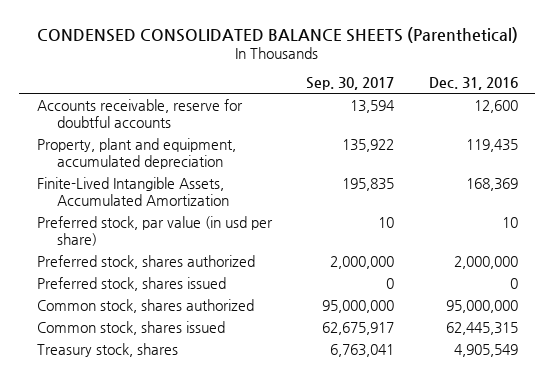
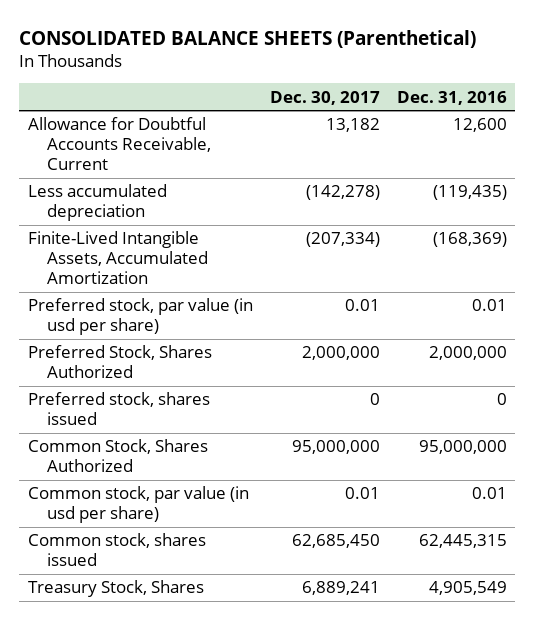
- CONDENSED CONSOLIDATED BALANCE SHEETS (Parenthetical)
+ CONSOLIDATED BALANCE SHEETS (Parenthetical)
- | Sep. 30, 2017 | Dec. 31, 2016
+ | Dec. 30, 2017 | Dec. 31, 2016
- Accounts receivable, reserve for doubtful accounts | 13,594 | 12,600
- Property, plant and equipment, accumulated depreciation | 135,922 | 119,435
- Finite-Lived Intangible Assets, Accumulated Amortization | 195,835 | 168,369
- Preferred stock, par value (in usd per share) | 10 | 10
- Preferred stock, shares authorized | 2,000,000 | 2,000,000
+ Allowance for Doubtful Accounts Receivable, Current | 13,182 | 12,600
+ Less accumulated depreciation | (142,278) | (119,435)
+ Finite-Lived Intangible Assets, Accumulated Amortization | (207,334) | (168,369)
+ Preferred stock, par value (in usd per share) | 0.01 | 0.01
+ Preferred Stock, Shares Authorized | 2,000,000 | 2,000,000
- Common stock, shares authorized | 95,000,000 | 95,000,000
+ Common Stock, Shares Authorized | 95,000,000 | 95,000,000
+ Common stock, par value (in usd per share) | 0.01 | 0.01
- Treasury stock, shares | 6,763,041 | 4,905,549
+ Treasury Stock, Shares | 6,889,241 | 4,905,549

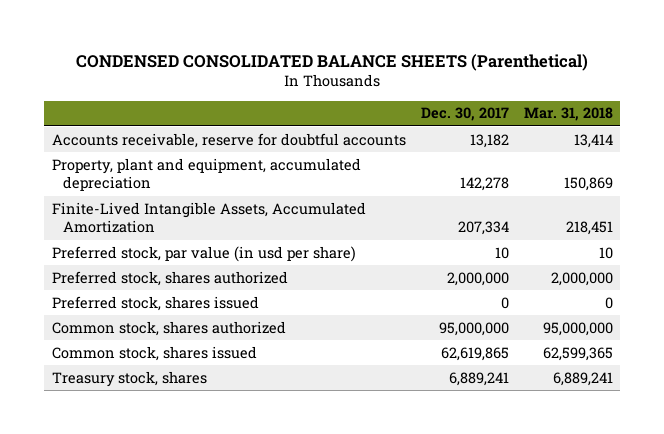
- CONSOLIDATED BALANCE SHEETS (Parenthetical)
+ CONDENSED CONSOLIDATED BALANCE SHEETS (Parenthetical)
- | Dec. 30, 2017 | Dec. 31, 2016
+ | Dec. 30, 2017 | Mar. 31, 2018
- Allowance for Doubtful Accounts Receivable, Current | 13,182 | 12,600
- Less accumulated depreciation | (142,278) | (119,435)
- Finite-Lived Intangible Assets, Accumulated Amortization | (207,334) | (168,369)
- Preferred stock, par value (in usd per share) | 0.01 | 0.01
- Preferred Stock, Shares Authorized | 2,000,000 | 2,000,000
+ Accounts receivable, reserve for doubtful accounts | 13,182 | 13,414
+ Property, plant and equipment, accumulated depreciation | 142,278 | 150,869
+ Finite-Lived Intangible Assets, Accumulated Amortization | 207,334 | 218,451
+ Preferred stock, par value (in usd per share) | 10 | 10
+ Preferred stock, shares authorized | 2,000,000 | 2,000,000
- Common Stock, Shares Authorized | 95,000,000 | 95,000,000
- Common stock, par value (in usd per share) | 0.01 | 0.01
- Common stock, shares issued | 62,685,450 | 62,445,315
- Treasury Stock, Shares | 6,889,241 | 4,905,549
+ Common stock, shares authorized | 95,000,000 | 95,000,000
+ Common stock, shares issued | 62,619,865 | 62,599,365
+ Treasury stock, shares | 6,889,241 | 6,889,241

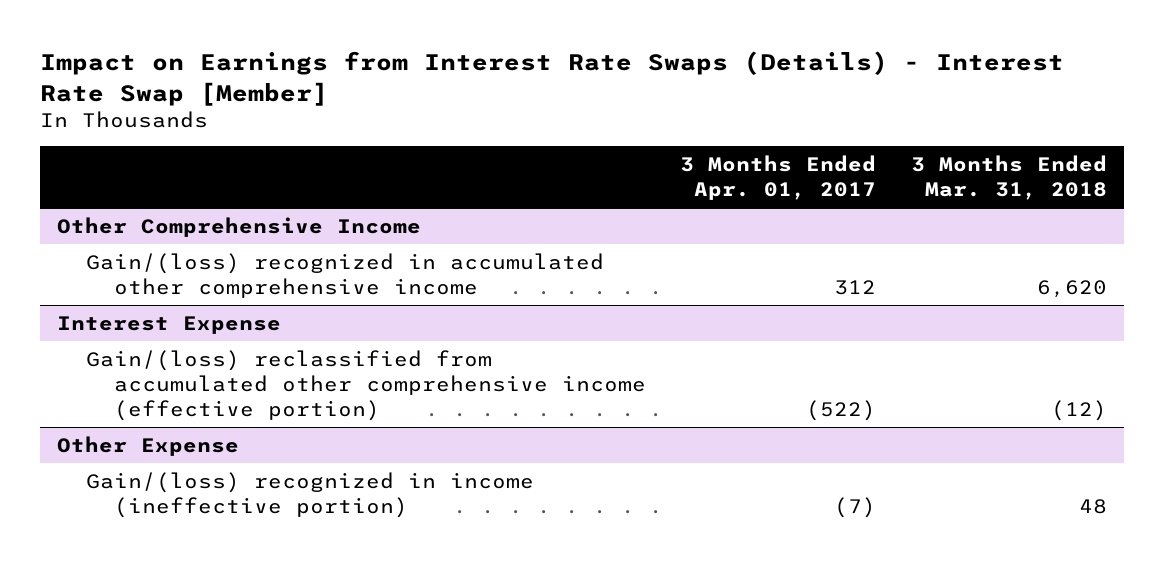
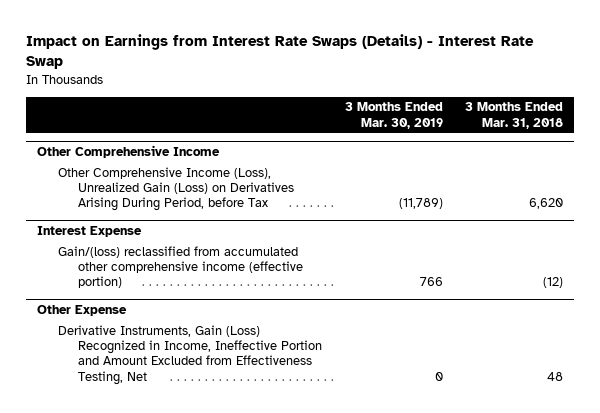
- Impact on Earnings from Interest Rate Swaps (Details) - Interest Rate Swap [Member]
+ Impact on Earnings from Interest Rate Swaps (Details) - Interest Rate Swap
- | 3 Months Ended Apr. 01, 2017 | 3 Months Ended Mar. 31, 2018
+ | 3 Months Ended Mar. 30, 2019 | 3 Months Ended Mar. 31, 2018
@ Other Comprehensive Income
- Gain/(loss) recognized in accumulated other comprehensive income | 312 | 6,620
+ Other Comprehensive Income (Loss), Unrealized Gain (Loss) on Derivatives Arising During Period, before Tax | (11,789) | 6,620
@ Other Expense
- Gain/(loss) recognized in income (ineffective portion) | (7) | 48
+ Derivative Instruments, Gain (Loss) Recognized in Income, Ineffective Portion and Amount Excluded from Effectiveness Testing, Net | 0 | 48

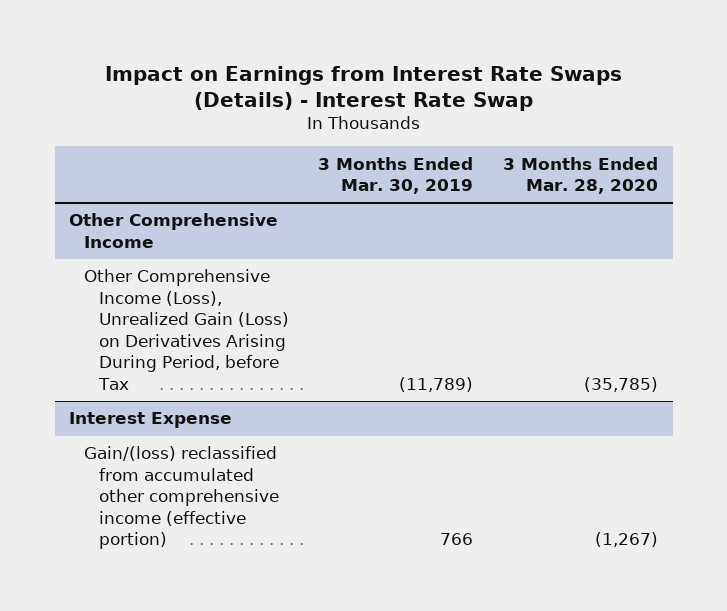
- | 3 Months Ended Mar. 30, 2019 | 3 Months Ended Mar. 31, 2018
+ | 3 Months Ended Mar. 30, 2019 | 3 Months Ended Mar. 28, 2020
- Other Expense
- Derivative Instruments, Gain (Loss) Recognized in Income, Ineffective Portion and Amount Excluded from Effectiveness Testing, Net | 0 | 48

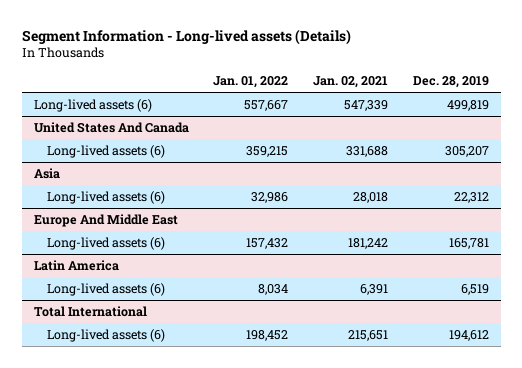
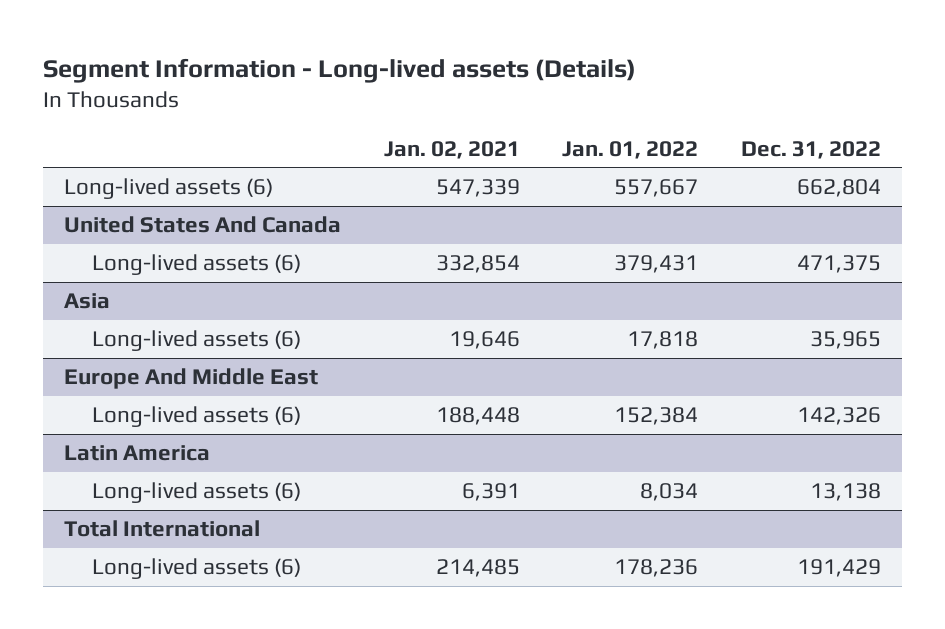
- | Jan. 01, 2022 | Jan. 02, 2021 | Dec. 28, 2019
+ | Jan. 02, 2021 | Jan. 01, 2022 | Dec. 31, 2022
@ United States And Canada
- Long-lived assets (6) | 359,215 | 331,688 | 305,207
+ Long-lived assets (6) | 332,854 | 379,431 | 471,375
@ Asia
- Long-lived assets (6) | 32,986 | 28,018 | 22,312
+ Long-lived assets (6) | 19,646 | 17,818 | 35,965
@ Europe And Middle East
- Long-lived assets (6) | 157,432 | 181,242 | 165,781
+ Long-lived assets (6) | 188,448 | 152,384 | 142,326
@ Total International
- Long-lived assets (6) | 198,452 | 215,651 | 194,612
+ Long-lived assets (6) | 214,485 | 178,236 | 191,429

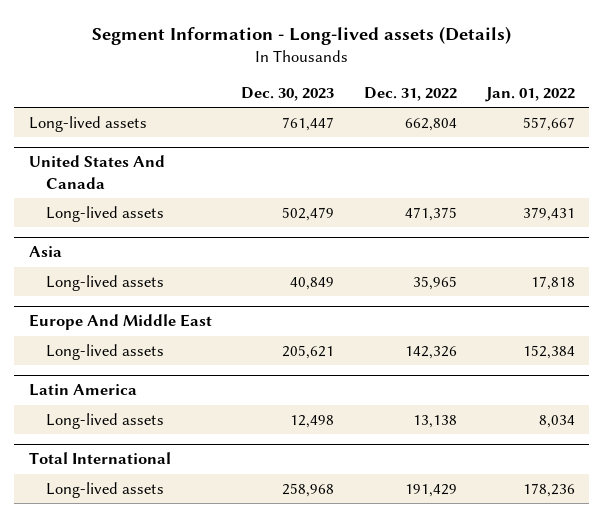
- | Jan. 02, 2021 | Jan. 01, 2022 | Dec. 31, 2022
+ | Dec. 30, 2023 | Dec. 31, 2022 | Jan. 01, 2022
- Long-lived assets (6) | 547,339 | 557,667 | 662,804
+ Long-lived assets | 761,447 | 662,804 | 557,667
@ United States And Canada
- Long-lived assets (6) | 332,854 | 379,431 | 471,375
+ Long-lived assets | 502,479 | 471,375 | 379,431
@ Asia
- Long-lived assets (6) | 19,646 | 17,818 | 35,965
+ Long-lived assets | 40,849 | 35,965 | 17,818
@ Europe And Middle East
- Long-lived assets (6) | 188,448 | 152,384 | 142,326
+ Long-lived assets | 205,621 | 142,326 | 152,384
@ Latin America
- Long-lived assets (6) | 6,391 | 8,034 | 13,138
+ Long-lived assets | 12,498 | 13,138 | 8,034
@ Total International
- Long-lived assets (6) | 214,485 | 178,236 | 191,429
+ Long-lived assets | 258,968 | 191,429 | 178,236

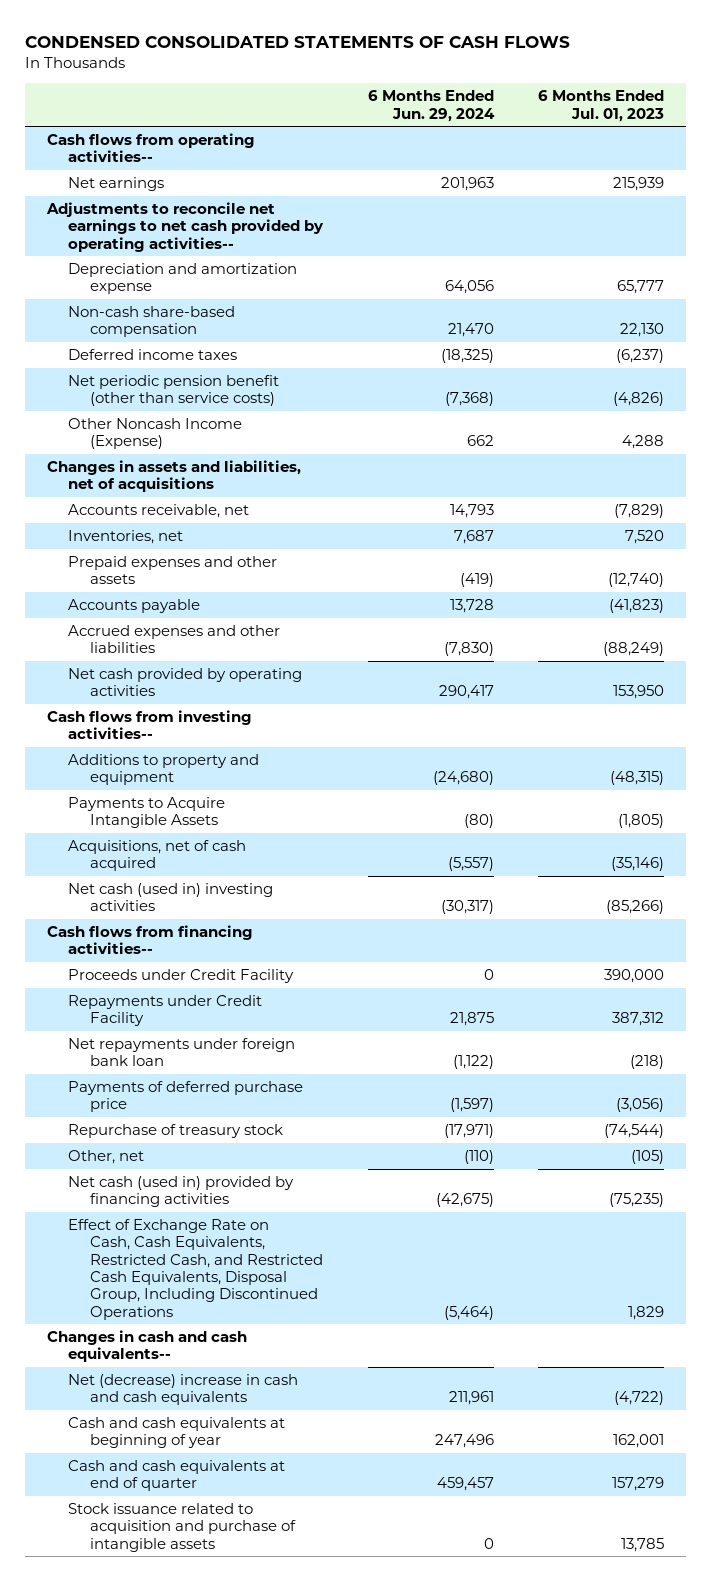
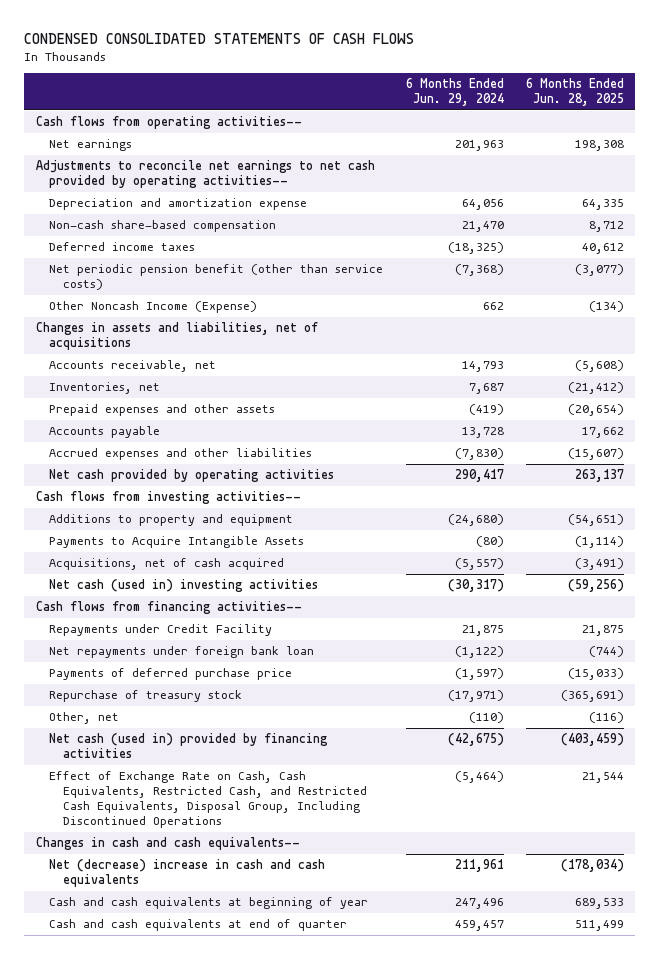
- | 6 Months Ended Jun. 29, 2024 | 6 Months Ended Jul. 01, 2023
+ | 6 Months Ended Jun. 29, 2024 | 6 Months Ended Jun. 28, 2025
- Proceeds under Credit Facility | 0 | 390,000
- Stock issuance related to acquisition and purchase of intangible assets | 0 | 13,785

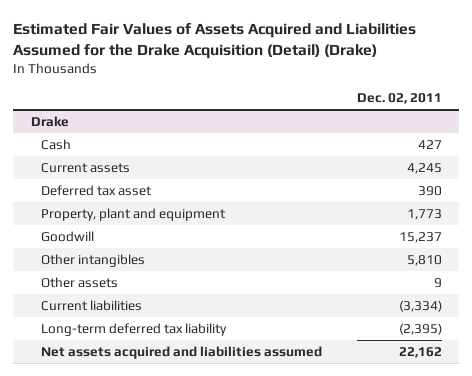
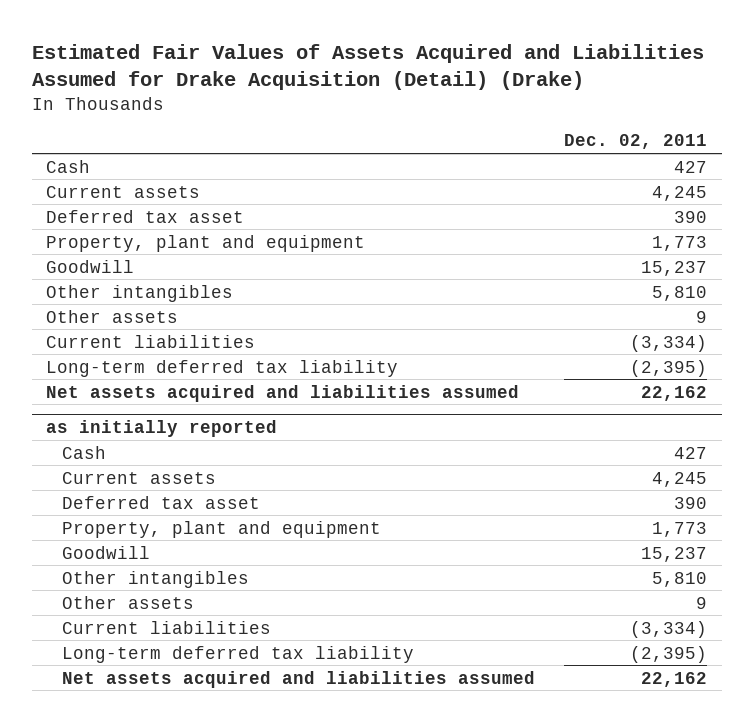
- Estimated Fair Values of Assets Acquired and Liabilities Assumed for the Drake Acquisition (Detail) (Drake)
+ Estimated Fair Values of Assets Acquired and Liabilities Assumed for Drake Acquisition (Detail) (Drake)
- Drake
+ as initially reported
+ Cash | 427
+ Current assets | 4,245
+ Deferred tax asset | 390
+ Property, plant and equipment | 1,773
+ Goodwill | 15,237
+ Other intangibles | 5,810
+ Other assets | 9
+ Current liabilities | (3,334)
+ Long-term deferred tax liability | (2,395)
+ Net assets acquired and liabilities assumed | 22,162

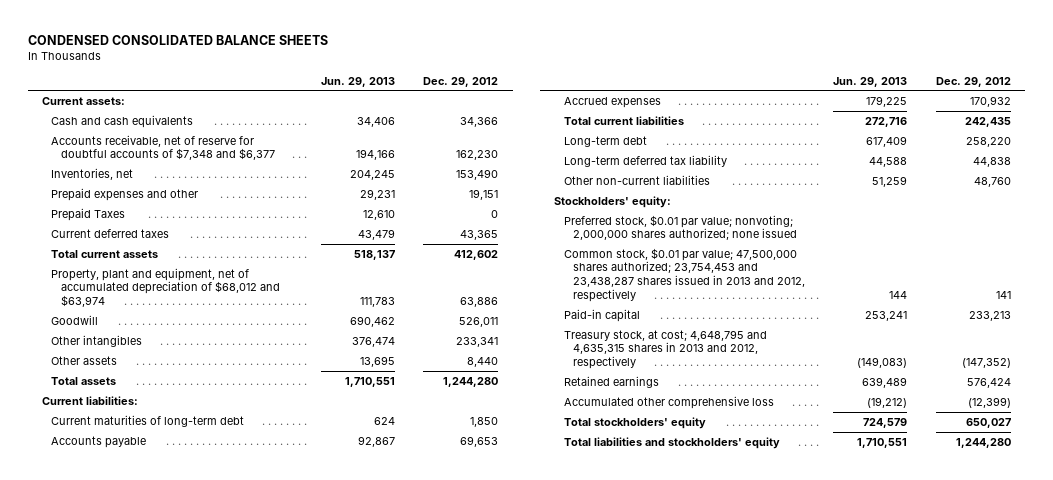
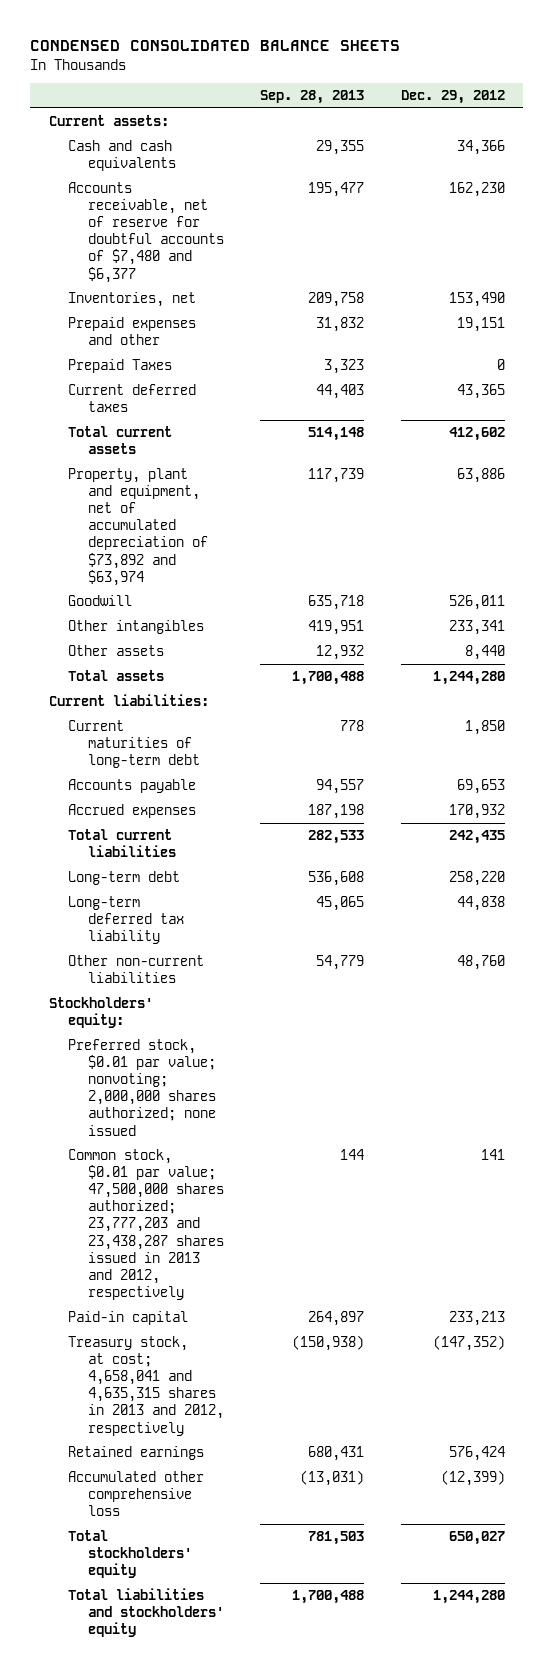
- | Jun. 29, 2013 | Dec. 29, 2012
+ | Sep. 28, 2013 | Dec. 29, 2012
- Accounts receivable, net of reserve for doubtful accounts of $7,348 and $6,377 | 194,166 | 162,230
+ Accounts receivable, net of reserve for doubtful accounts of $7,480 and $6,377 | 195,477 | 162,230
- Property, plant and equipment, net of accumulated depreciation of $68,012 and $63,974 | 111,783 | 63,886
+ Property, plant and equipment, net of accumulated depreciation of $73,892 and $63,974 | 117,739 | 63,886
- Common stock, $0.01 par value; 47,500,000 shares authorized; 23,754,453 and 23,438,287 shares issued in 2013 and 2012, respectively | 144 | 141
+ Common stock, $0.01 par value; 47,500,000 shares authorized; 23,777,203 and 23,438,287 shares issued in 2013 and 2012, respectively | 144 | 141
- Treasury stock, at cost; 4,648,795 and 4,635,315 shares in 2013 and 2012, respectively | (149,083) | (147,352)
+ Treasury stock, at cost; 4,658,041 and 4,635,315 shares in 2013 and 2012, respectively | (150,938) | (147,352)

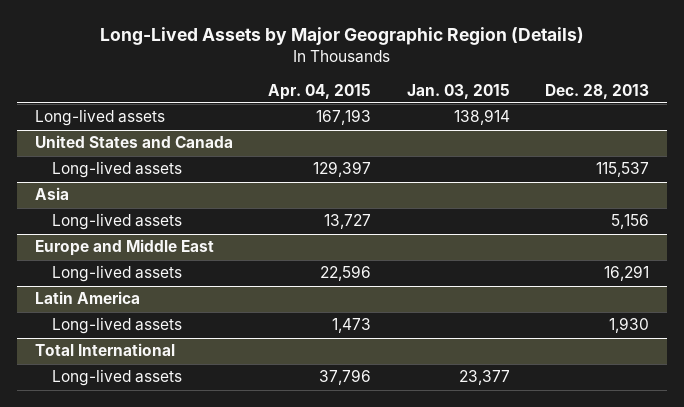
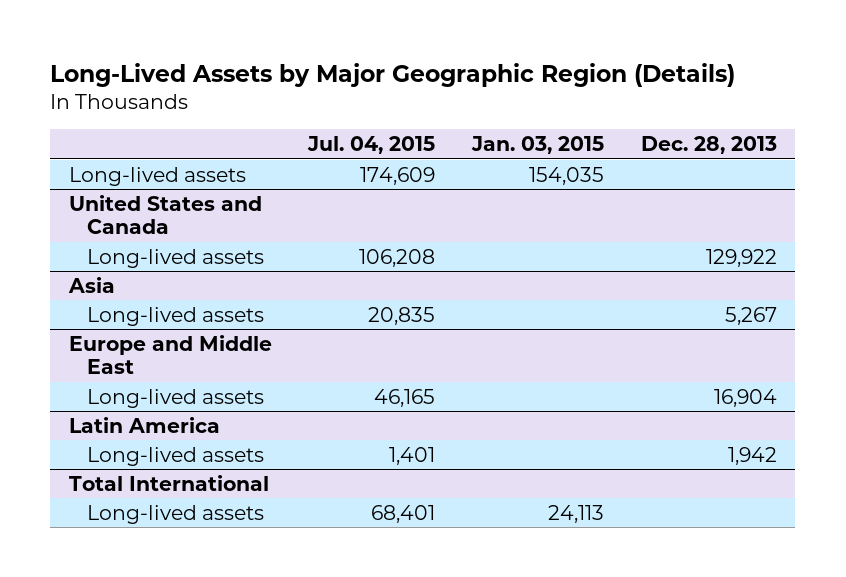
- | Apr. 04, 2015 | Jan. 03, 2015 | Dec. 28, 2013
+ | Jul. 04, 2015 | Jan. 03, 2015 | Dec. 28, 2013
- Long-lived assets | 167,193 | 138,914 |
+ Long-lived assets | 174,609 | 154,035 |
@ United States and Canada
- Long-lived assets | 129,397 | | 115,537
+ Long-lived assets | 106,208 | | 129,922
@ Asia
- Long-lived assets | 13,727 | | 5,156
+ Long-lived assets | 20,835 | | 5,267
@ Europe and Middle East
- Long-lived assets | 22,596 | | 16,291
+ Long-lived assets | 46,165 | | 16,904
@ Latin America
- Long-lived assets | 1,473 | | 1,930
+ Long-lived assets | 1,401 | | 1,942
@ Total International
- Long-lived assets | 37,796 | 23,377 |
+ Long-lived assets | 68,401 | 24,113 |

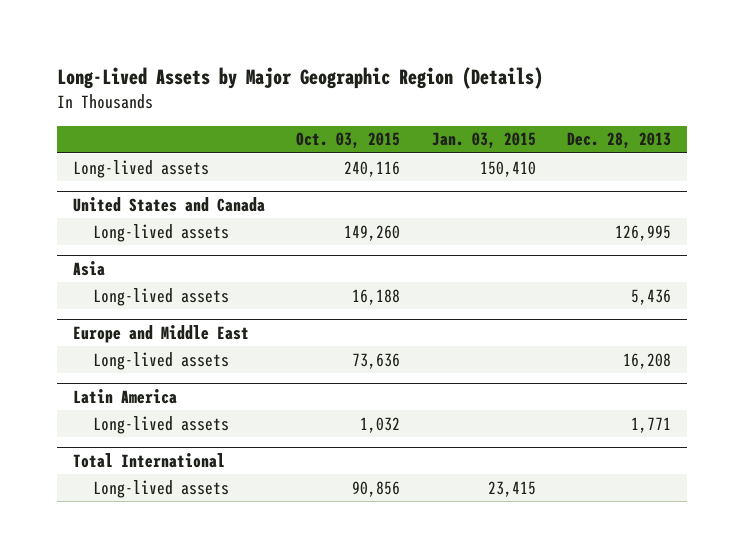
- | Jul. 04, 2015 | Jan. 03, 2015 | Dec. 28, 2013
+ | Oct. 03, 2015 | Jan. 03, 2015 | Dec. 28, 2013
- Long-lived assets | 174,609 | 154,035 |
+ Long-lived assets | 240,116 | 150,410 |
@ United States and Canada
- Long-lived assets | 106,208 | | 129,922
+ Long-lived assets | 149,260 | | 126,995
@ Asia
- Long-lived assets | 20,835 | | 5,267
+ Long-lived assets | 16,188 | | 5,436
@ Europe and Middle East
- Long-lived assets | 46,165 | | 16,904
+ Long-lived assets | 73,636 | | 16,208
@ Latin America
- Long-lived assets | 1,401 | | 1,942
+ Long-lived assets | 1,032 | | 1,771
@ Total International
- Long-lived assets | 68,401 | 24,113 |
+ Long-lived assets | 90,856 | 23,415 |

